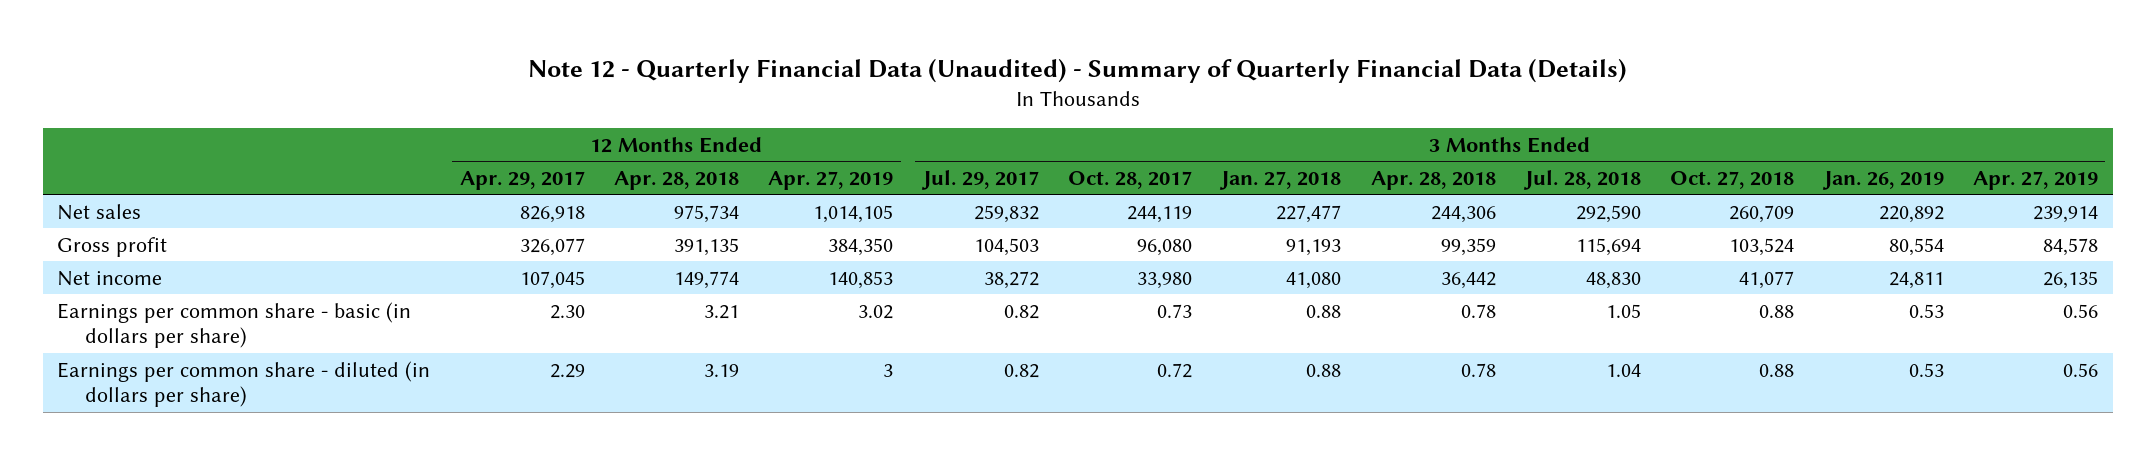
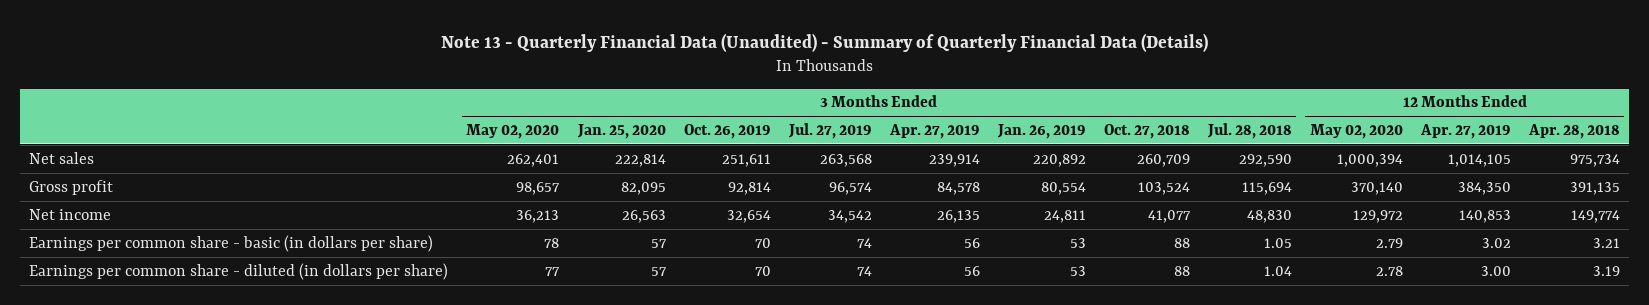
- Note 12 - Quarterly Financial Data (Unaudited) - Summary of Quarterly Financial Data (Details)
+ Note 13 - Quarterly Financial Data (Unaudited) - Summary of Quarterly Financial Data (Details)
- | 12 Months Ended Apr. 29, 2017 | 12 Months Ended Apr. 28, 2018 | 12 Months Ended Apr. 27, 2019 | 3 Months Ended Jul. 29, 2017 | 3 Months Ended Oct. 28, 2017 | 3 Months Ended Jan. 27, 2018 | 3 Months Ended Apr. 28, 2018 | 3 Months Ended Jul. 28, 2018 | 3 Months Ended Oct. 27, 2018 | 3 Months Ended Jan. 26, 2019 | 3 Months Ended Apr. 27, 2019
+ | 3 Months Ended May 02, 2020 | 3 Months Ended Jan. 25, 2020 | 3 Months Ended Oct. 26, 2019 | 3 Months Ended Jul. 27, 2019 | 3 Months Ended Apr. 27, 2019 | 3 Months Ended Jan. 26, 2019 | 3 Months Ended Oct. 27, 2018 | 3 Months Ended Jul. 28, 2018 | 12 Months Ended May 02, 2020 | 12 Months Ended Apr. 27, 2019 | 12 Months Ended Apr. 28, 2018
- Earnings per common share - basic (in dollars per share) | 2.30 | 3.21 | 3.02 | 0.82 | 0.73 | 0.88 | 0.78 | 1.05 | 0.88 | 0.53 | 0.56
- Earnings per common share - diluted (in dollars per share) | 2.29 | 3.19 | 3 | 0.82 | 0.72 | 0.88 | 0.78 | 1.04 | 0.88 | 0.53 | 0.56
+ Earnings per common share - basic (in dollars per share) | 78 | 57 | 70 | 74 | 56 | 53 | 88 | 1.05 | 2.79 | 3.02 | 3.21
+ Earnings per common share - diluted (in dollars per share) | 77 | 57 | 70 | 74 | 56 | 53 | 88 | 1.04 | 2.78 | 3.00 | 3.19

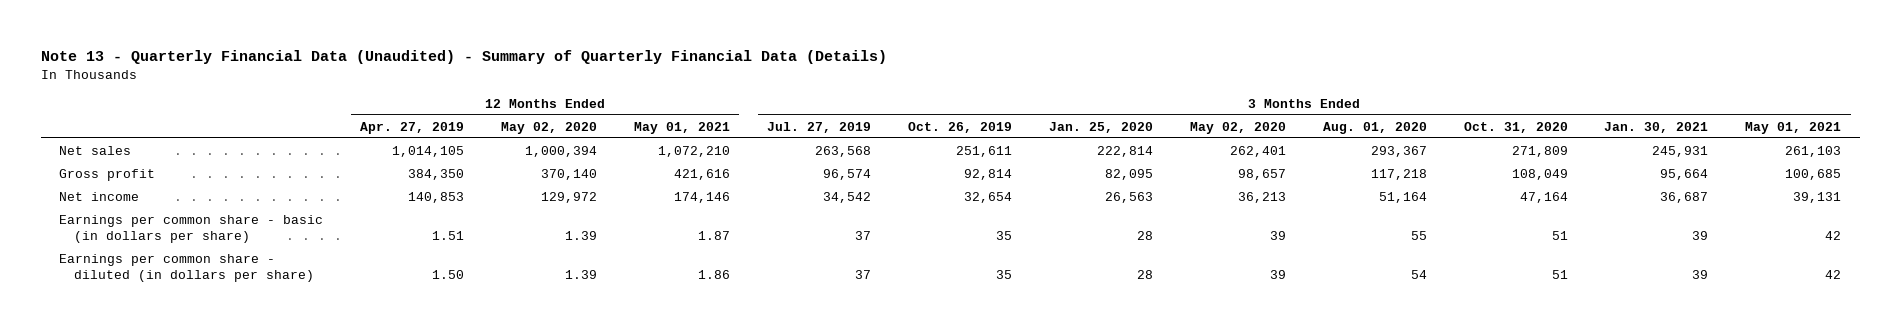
- | 3 Months Ended May 02, 2020 | 3 Months Ended Jan. 25, 2020 | 3 Months Ended Oct. 26, 2019 | 3 Months Ended Jul. 27, 2019 | 3 Months Ended Apr. 27, 2019 | 3 Months Ended Jan. 26, 2019 | 3 Months Ended Oct. 27, 2018 | 3 Months Ended Jul. 28, 2018 | 12 Months Ended May 02, 2020 | 12 Months Ended Apr. 27, 2019 | 12 Months Ended Apr. 28, 2018
+ | 12 Months Ended Apr. 27, 2019 | 12 Months Ended May 02, 2020 | 12 Months Ended May 01, 2021 | 3 Months Ended Jul. 27, 2019 | 3 Months Ended Oct. 26, 2019 | 3 Months Ended Jan. 25, 2020 | 3 Months Ended May 02, 2020 | 3 Months Ended Aug. 01, 2020 | 3 Months Ended Oct. 31, 2020 | 3 Months Ended Jan. 30, 2021 | 3 Months Ended May 01, 2021
- Earnings per common share - basic (in dollars per share) | 78 | 57 | 70 | 74 | 56 | 53 | 88 | 1.05 | 2.79 | 3.02 | 3.21
- Earnings per common share - diluted (in dollars per share) | 77 | 57 | 70 | 74 | 56 | 53 | 88 | 1.04 | 2.78 | 3.00 | 3.19
+ Earnings per common share - basic (in dollars per share) | 1.51 | 1.39 | 1.87 | 37 | 35 | 28 | 39 | 55 | 51 | 39 | 42
+ Earnings per common share - diluted (in dollars per share) | 1.50 | 1.39 | 1.86 | 37 | 35 | 28 | 39 | 54 | 51 | 39 | 42

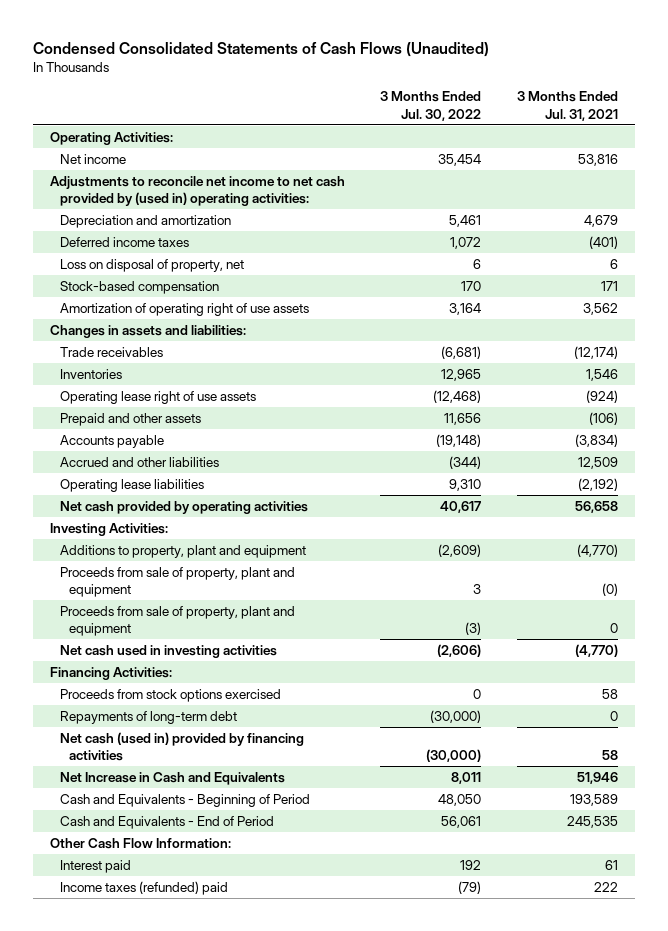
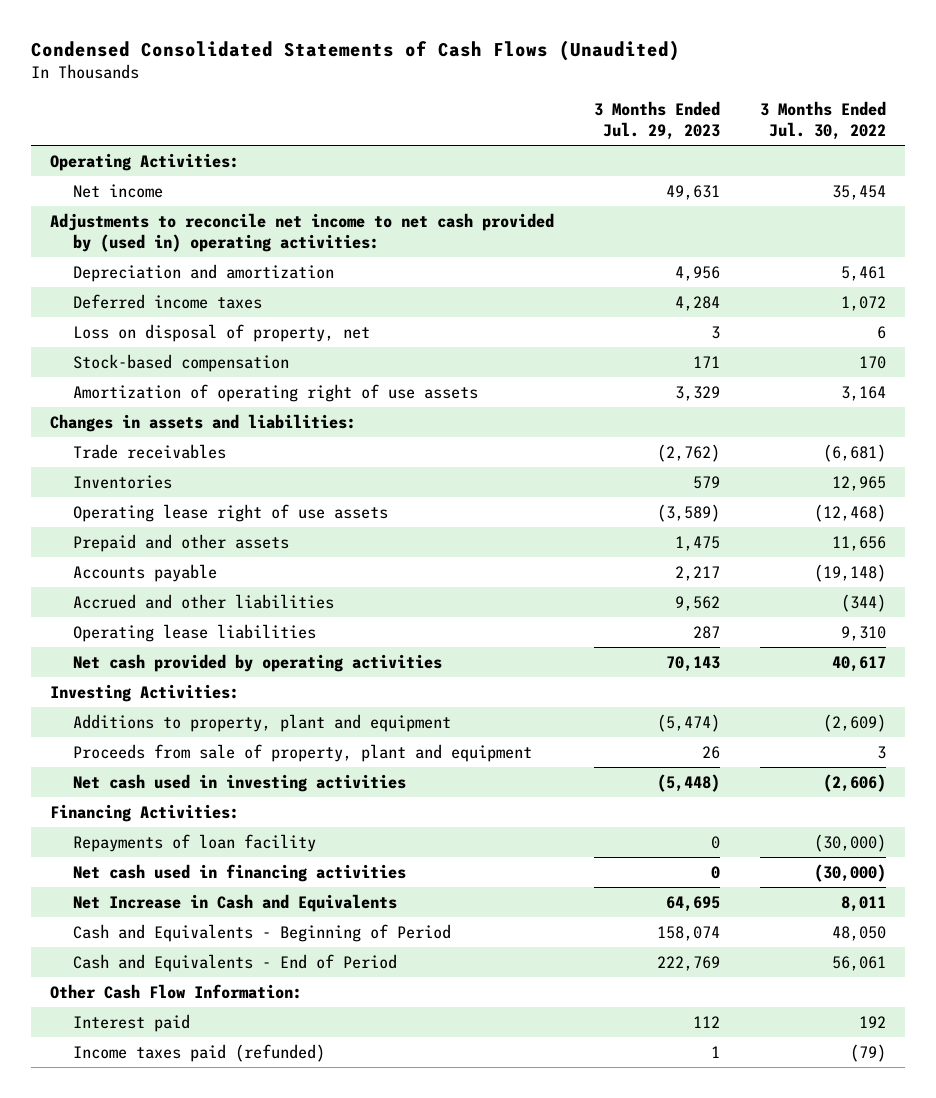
- | 3 Months Ended Jul. 30, 2022 | 3 Months Ended Jul. 31, 2021
+ | 3 Months Ended Jul. 29, 2023 | 3 Months Ended Jul. 30, 2022
- Proceeds from sale of property, plant and equipment | (3) | 0
- Proceeds from stock options exercised | 0 | 58
- Repayments of long-term debt | (30,000) | 0
- Net cash (used in) provided by financing activities | (30,000) | 58
+ Repayments of loan facility | 0 | (30,000)
+ Net cash used in financing activities | 0 | (30,000)
- Income taxes (refunded) paid | (79) | 222
+ Income taxes paid (refunded) | 1 | (79)

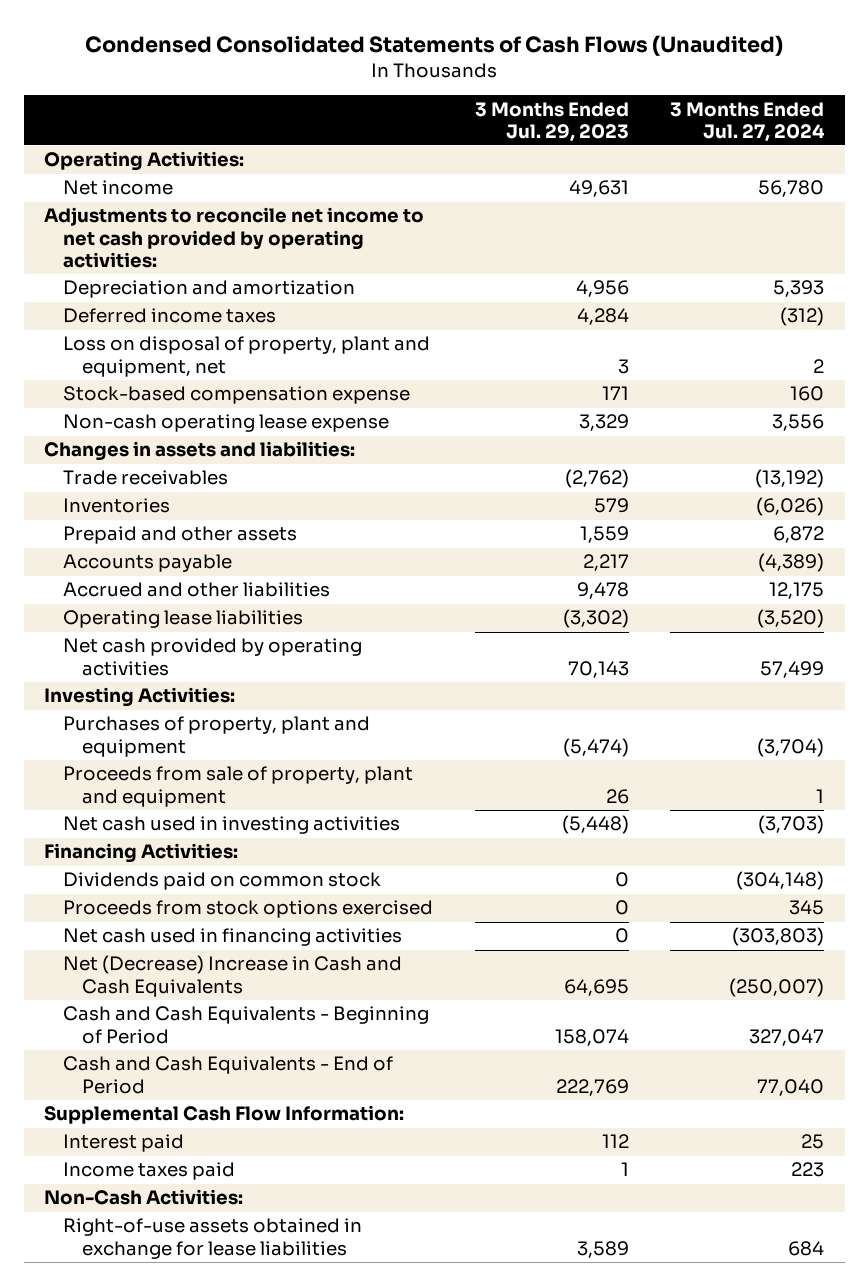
- | 3 Months Ended Jul. 29, 2023 | 3 Months Ended Jul. 30, 2022
+ | 3 Months Ended Jul. 29, 2023 | 3 Months Ended Jul. 27, 2024
- Adjustments to reconcile net income to net cash provided by (used in) operating activities:
+ Adjustments to reconcile net income to net cash provided by operating activities:
- Loss on disposal of property, net | 3 | 6
- Stock-based compensation | 171 | 170
- Amortization of operating right of use assets | 3,329 | 3,164
+ Loss on disposal of property, plant and equipment, net | 3 | 2
+ Stock-based compensation expense | 171 | 160
+ Non-cash operating lease expense | 3,329 | 3,556
- Operating lease right of use assets | (3,589) | (12,468)
- Prepaid and other assets | 1,475 | 11,656
+ Prepaid and other assets | 1,559 | 6,872
- Accrued and other liabilities | 9,562 | (344)
- Operating lease liabilities | 287 | 9,310
+ Accrued and other liabilities | 9,478 | 12,175
+ Operating lease liabilities | (3,302) | (3,520)
- Additions to property, plant and equipment | (5,474) | (2,609)
+ Purchases of property, plant and equipment | (5,474) | (3,704)
- Repayments of loan facility | 0 | (30,000)
+ Dividends paid on common stock | 0 | (304,148)
+ Proceeds from stock options exercised | 0 | 345
- Net Increase in Cash and Equivalents | 64,695 | 8,011
- Cash and Equivalents - Beginning of Period | 158,074 | 48,050
- Cash and Equivalents - End of Period | 222,769 | 56,061
- Other Cash Flow Information:
+ Net (Decrease) Increase in Cash and Cash Equivalents | 64,695 | (250,007)
+ Cash and Cash Equivalents - Beginning of Period | 158,074 | 327,047
+ Cash and Cash Equivalents - End of Period | 222,769 | 77,040
+ Supplemental Cash Flow Information:
- Income taxes paid (refunded) | 1 | (79)
+ Income taxes paid | 1 | 223
+ Non-Cash Activities:
+ Right-of-use assets obtained in exchange for lease liabilities | 3,589 | 684

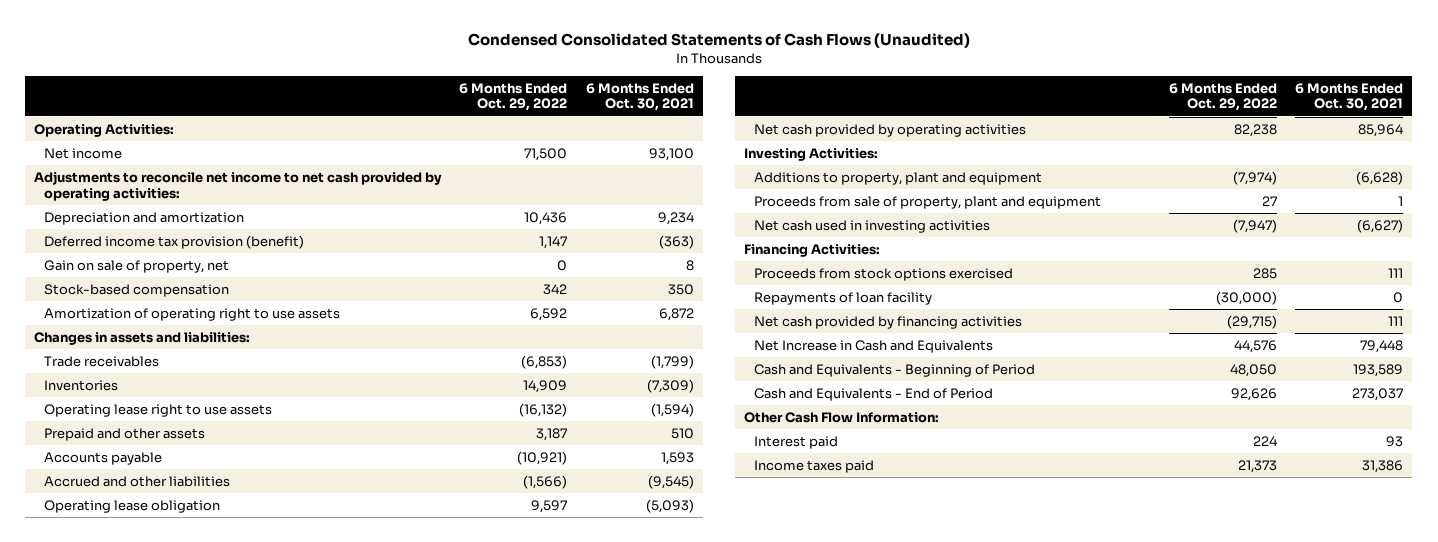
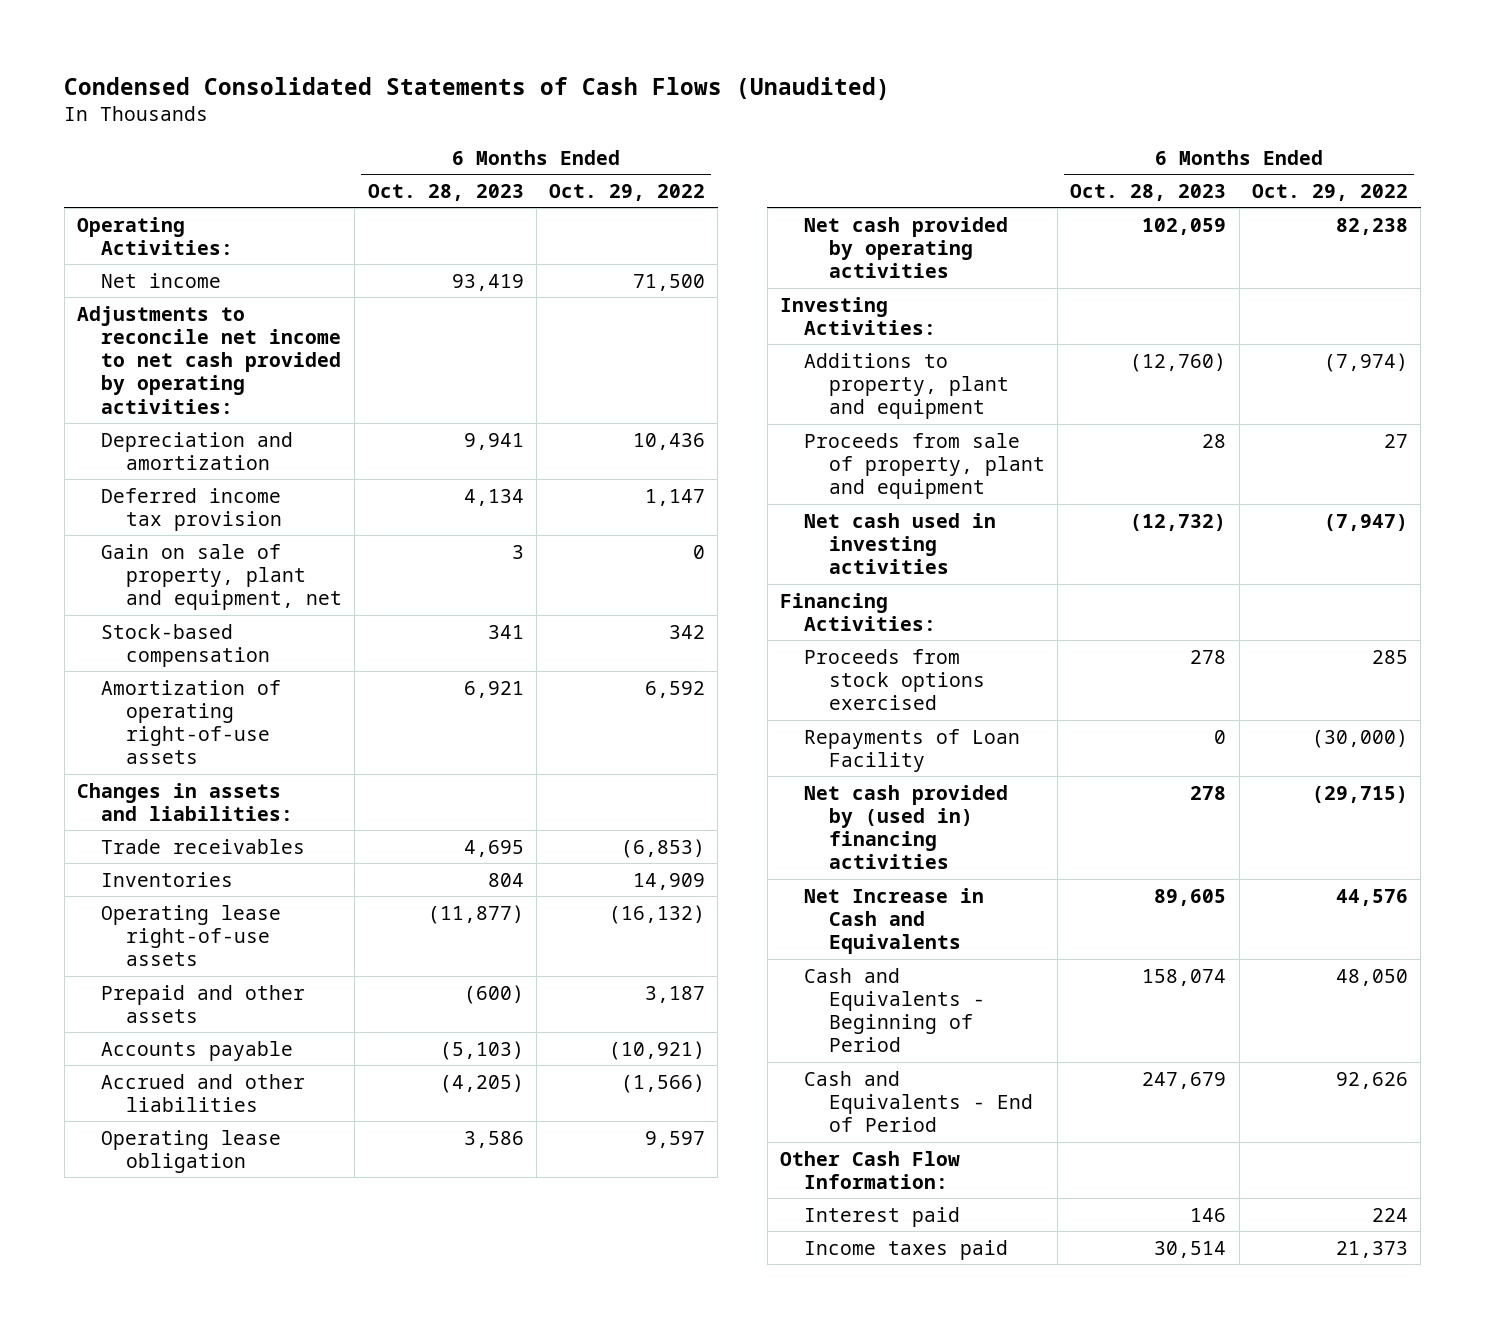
- | 6 Months Ended Oct. 29, 2022 | 6 Months Ended Oct. 30, 2021
+ | 6 Months Ended Oct. 28, 2023 | 6 Months Ended Oct. 29, 2022
- Deferred income tax provision (benefit) | 1,147 | (363)
- Gain on sale of property, net | 0 | 8
+ Deferred income tax provision | 4,134 | 1,147
+ Gain on sale of property, plant and equipment, net | 3 | 0
- Amortization of operating right to use assets | 6,592 | 6,872
+ Amortization of operating right-of-use assets | 6,921 | 6,592
- Operating lease right to use assets | (16,132) | (1,594)
+ Operating lease right-of-use assets | (11,877) | (16,132)
- Repayments of loan facility | (30,000) | 0
- Net cash provided by financing activities | (29,715) | 111
+ Repayments of Loan Facility | 0 | (30,000)
+ Net cash provided by (used in) financing activities | 278 | (29,715)

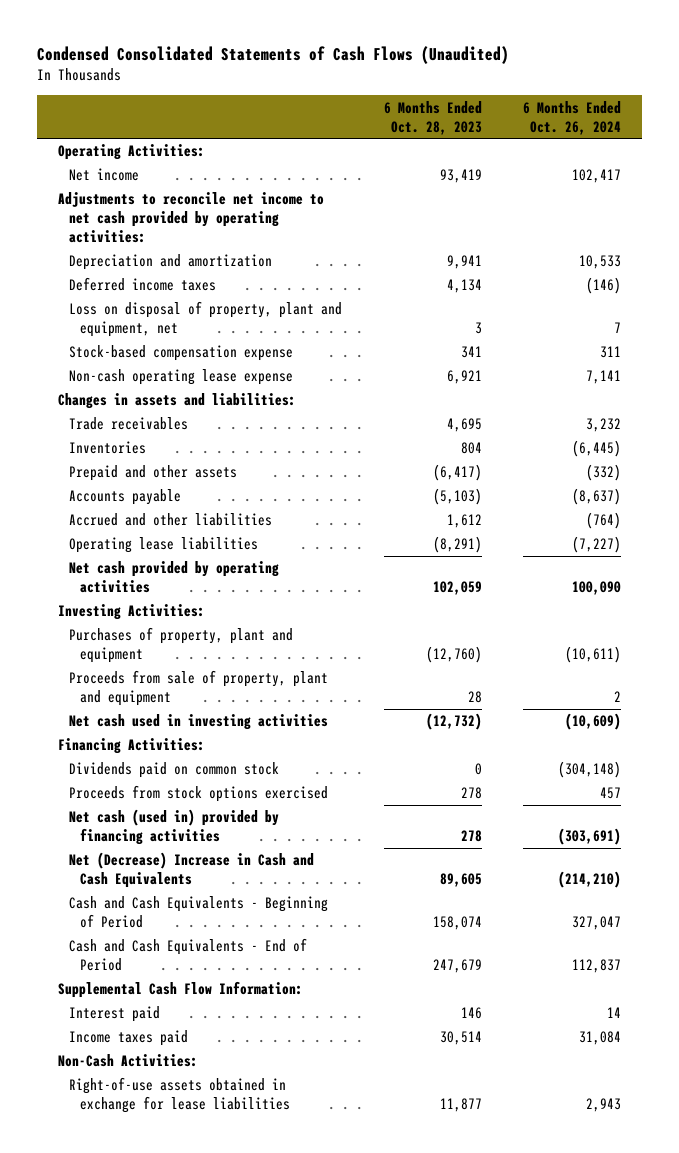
- | 6 Months Ended Oct. 28, 2023 | 6 Months Ended Oct. 29, 2022
+ | 6 Months Ended Oct. 28, 2023 | 6 Months Ended Oct. 26, 2024
- Deferred income tax provision | 4,134 | 1,147
- Gain on sale of property, plant and equipment, net | 3 | 0
- Stock-based compensation | 341 | 342
- Amortization of operating right-of-use assets | 6,921 | 6,592
+ Deferred income taxes | 4,134 | (146)
+ Loss on disposal of property, plant and equipment, net | 3 | 7
+ Stock-based compensation expense | 341 | 311
+ Non-cash operating lease expense | 6,921 | 7,141
- Operating lease right-of-use assets | (11,877) | (16,132)
- Prepaid and other assets | (600) | 3,187
+ Prepaid and other assets | (6,417) | (332)
- Accrued and other liabilities | (4,205) | (1,566)
- Operating lease obligation | 3,586 | 9,597
+ Accrued and other liabilities | 1,612 | (764)
+ Operating lease liabilities | (8,291) | (7,227)
- Additions to property, plant and equipment | (12,760) | (7,974)
+ Purchases of property, plant and equipment | (12,760) | (10,611)
+ Dividends paid on common stock | 0 | (304,148)
- Repayments of Loan Facility | 0 | (30,000)
- Net cash provided by (used in) financing activities | 278 | (29,715)
- Net Increase in Cash and Equivalents | 89,605 | 44,576
- Cash and Equivalents - Beginning of Period | 158,074 | 48,050
- Cash and Equivalents - End of Period | 247,679 | 92,626
- Other Cash Flow Information:
+ Net cash (used in) provided by financing activities | 278 | (303,691)
+ Net (Decrease) Increase in Cash and Cash Equivalents | 89,605 | (214,210)
+ Cash and Cash Equivalents - Beginning of Period | 158,074 | 327,047
+ Cash and Cash Equivalents - End of Period | 247,679 | 112,837
+ Supplemental Cash Flow Information:
+ Non-Cash Activities:
+ Right-of-use assets obtained in exchange for lease liabilities | 11,877 | 2,943

